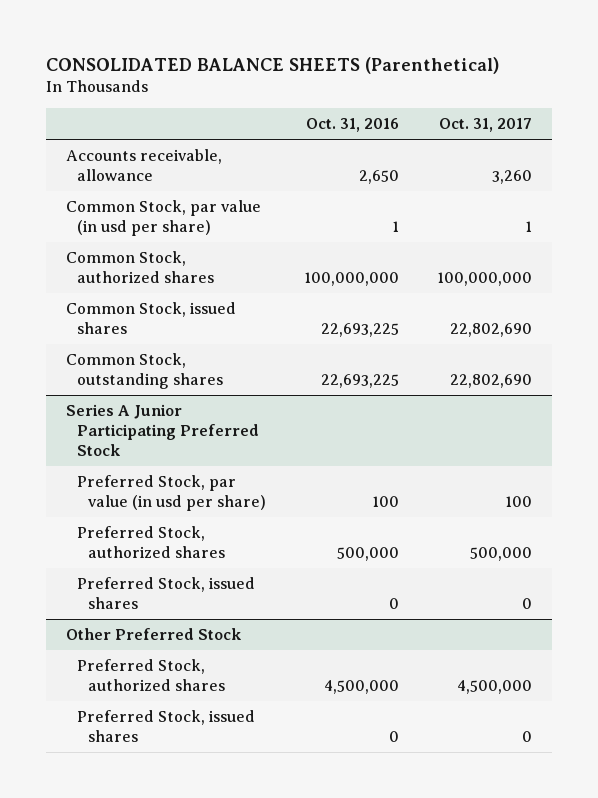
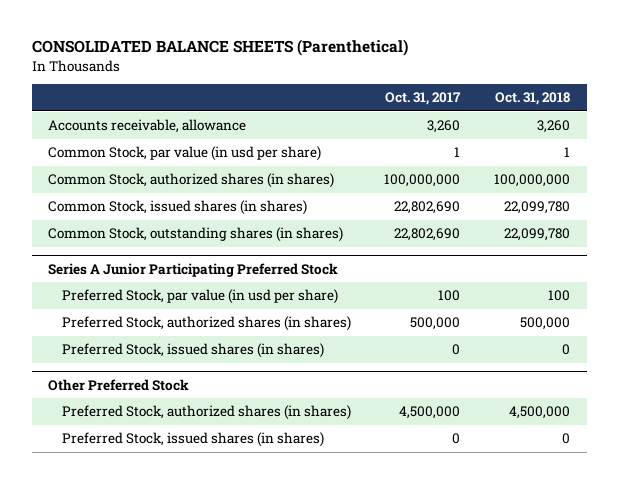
- | Oct. 31, 2016 | Oct. 31, 2017
+ | Oct. 31, 2017 | Oct. 31, 2018
- Common Stock, authorized shares | 100,000,000 | 100,000,000
- Common Stock, issued shares | 22,693,225 | 22,802,690
- Common Stock, outstanding shares | 22,693,225 | 22,802,690
+ Common Stock, authorized shares (in shares) | 100,000,000 | 100,000,000
+ Common Stock, issued shares (in shares) | 22,802,690 | 22,099,780
+ Common Stock, outstanding shares (in shares) | 22,802,690 | 22,099,780
@ Series A Junior Participating Preferred Stock
- Preferred Stock, authorized shares | 500,000 | 500,000
- Preferred Stock, issued shares | 0 | 0
+ Preferred Stock, authorized shares (in shares) | 500,000 | 500,000
+ Preferred Stock, issued shares (in shares) | 0 | 0
@ Other Preferred Stock
- Preferred Stock, authorized shares | 4,500,000 | 4,500,000
- Preferred Stock, issued shares | 0 | 0
+ Preferred Stock, authorized shares (in shares) | 4,500,000 | 4,500,000
+ Preferred Stock, issued shares (in shares) | 0 | 0

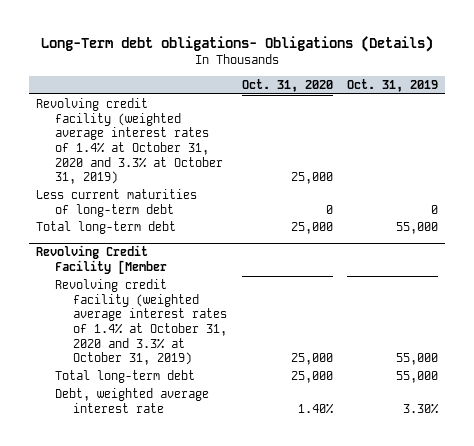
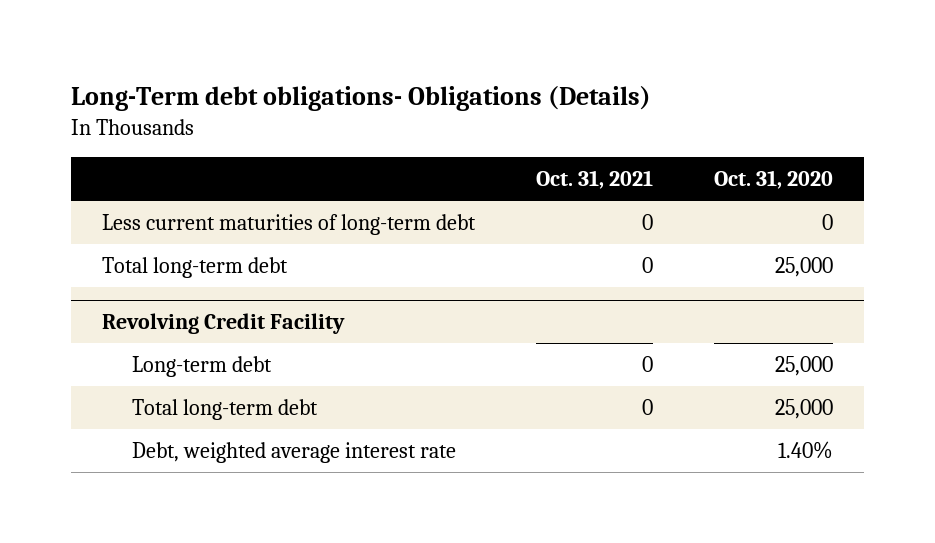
- | Oct. 31, 2020 | Oct. 31, 2019
+ | Oct. 31, 2021 | Oct. 31, 2020
- Revolving credit facility (weighted average interest rates of 1.4% at October 31, 2020 and 3.3% at October 31, 2019) | 25,000 |
- Revolving Credit Facility [Member
- Revolving credit facility (weighted average interest rates of 1.4% at October 31, 2020 and 3.3% at October 31, 2019) | 25,000 | 55,000
+ Revolving Credit Facility
+ Long-term debt | 0 | 25,000

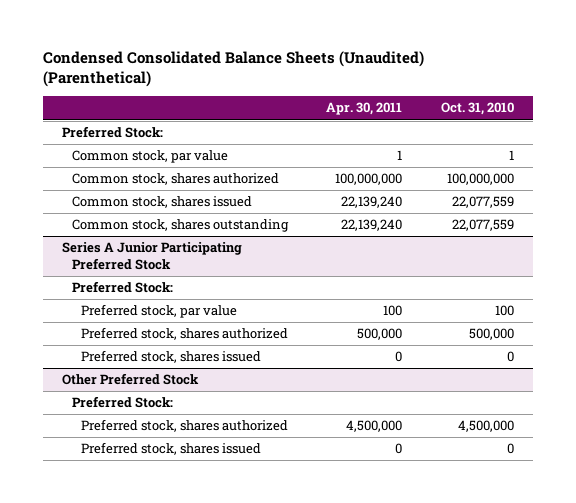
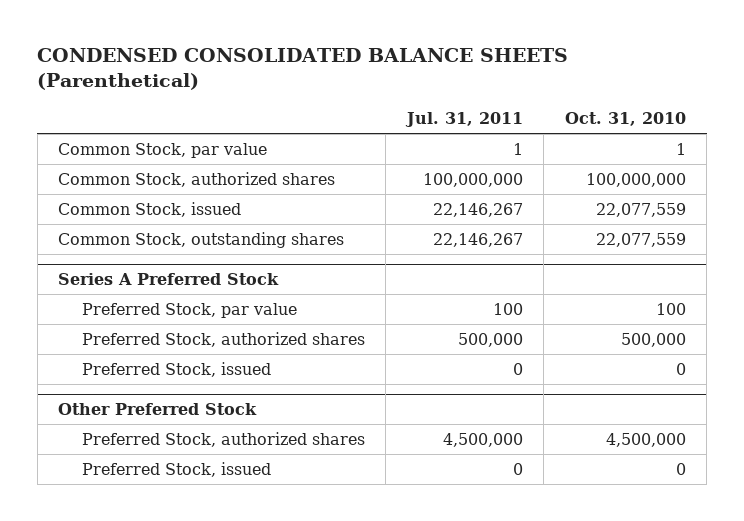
- Condensed Consolidated Balance Sheets (Unaudited) (Parenthetical)
+ CONDENSED CONSOLIDATED BALANCE SHEETS (Parenthetical)
- | Apr. 30, 2011 | Oct. 31, 2010
+ | Jul. 31, 2011 | Oct. 31, 2010
- Preferred Stock:
- Common stock, par value | 1 | 1
- Common stock, shares authorized | 100,000,000 | 100,000,000
- Common stock, shares issued | 22,139,240 | 22,077,559
- Common stock, shares outstanding | 22,139,240 | 22,077,559
- Series A Junior Participating Preferred Stock
- Preferred Stock:
- Preferred stock, par value | 100 | 100
- Preferred stock, shares authorized | 500,000 | 500,000
- Preferred stock, shares issued | 0 | 0
+ Common Stock, par value | 1 | 1
+ Common Stock, authorized shares | 100,000,000 | 100,000,000
+ Common Stock, issued | 22,146,267 | 22,077,559
+ Common Stock, outstanding shares | 22,146,267 | 22,077,559
+ Series A Preferred Stock
+ Preferred Stock, par value | 100 | 100
+ Preferred Stock, authorized shares | 500,000 | 500,000
+ Preferred Stock, issued | 0 | 0
@ Other Preferred Stock
- Preferred Stock:
- Preferred stock, shares authorized | 4,500,000 | 4,500,000
- Preferred stock, shares issued | 0 | 0
+ Preferred Stock, authorized shares | 4,500,000 | 4,500,000
+ Preferred Stock, issued | 0 | 0

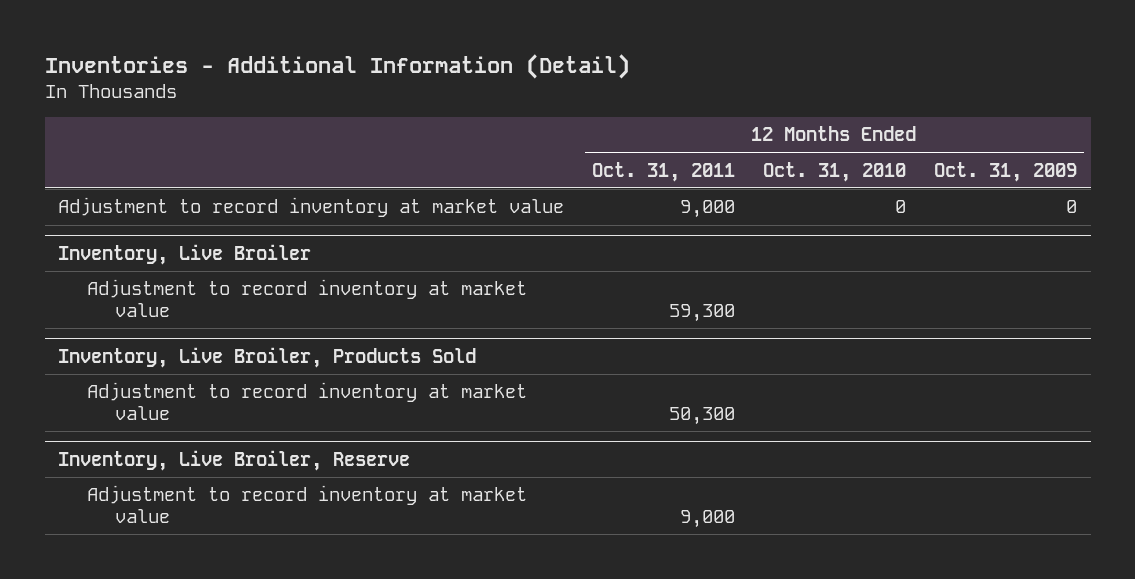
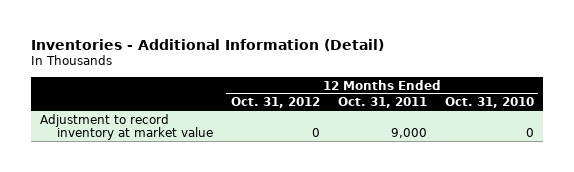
- | 12 Months Ended Oct. 31, 2011 | 12 Months Ended Oct. 31, 2010 | 12 Months Ended Oct. 31, 2009
+ | 12 Months Ended Oct. 31, 2012 | 12 Months Ended Oct. 31, 2011 | 12 Months Ended Oct. 31, 2010
- Inventory, Live Broiler
- Adjustment to record inventory at market value | 59,300 | |
- Inventory, Live Broiler, Products Sold
- Adjustment to record inventory at market value | 50,300 | |
- Inventory, Live Broiler, Reserve
- Adjustment to record inventory at market value | 9,000 | |

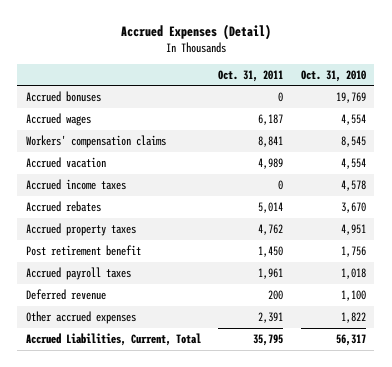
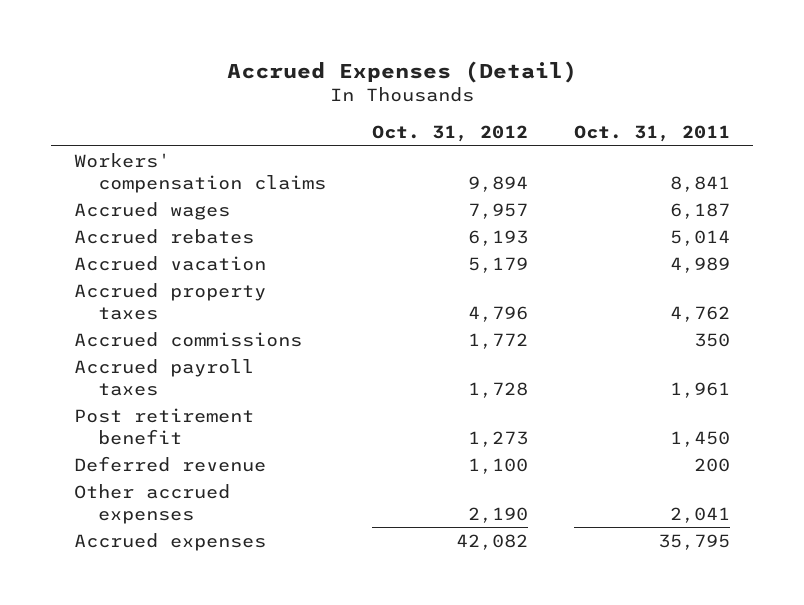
- | Oct. 31, 2011 | Oct. 31, 2010
+ | Oct. 31, 2012 | Oct. 31, 2011
- Accrued bonuses | 0 | 19,769
- Accrued income taxes | 0 | 4,578
moved down: Accrued wages | 7,957 | 6,187
moved down: Accrued vacation | 5,179 | 4,989
+ Accrued commissions | 1,772 | 350
moved down: Post retirement benefit | 1,273 | 1,450
- Other accrued expenses | 2,391 | 1,822
- Accrued Liabilities, Current, Total | 35,795 | 56,317
+ Other accrued expenses | 2,190 | 2,041
+ Accrued expenses | 42,082 | 35,795

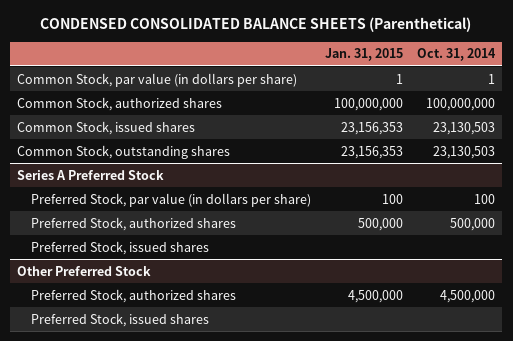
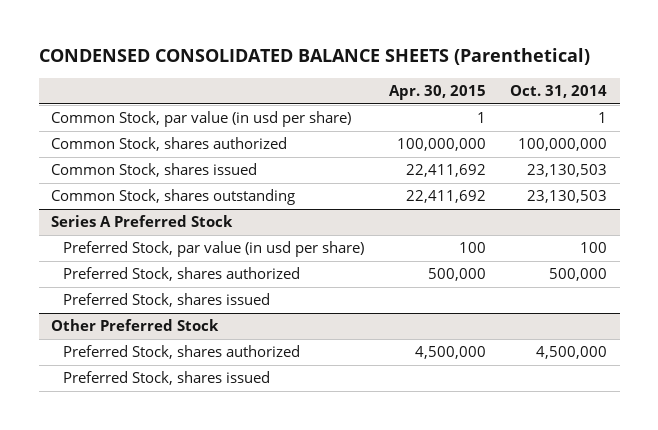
- | Jan. 31, 2015 | Oct. 31, 2014
+ | Apr. 30, 2015 | Oct. 31, 2014
- Common Stock, par value (in dollars per share) | 1 | 1
- Common Stock, authorized shares | 100,000,000 | 100,000,000
- Common Stock, issued shares | 23,156,353 | 23,130,503
- Common Stock, outstanding shares | 23,156,353 | 23,130,503
+ Common Stock, par value (in usd per share) | 1 | 1
+ Common Stock, shares authorized | 100,000,000 | 100,000,000
+ Common Stock, shares issued | 22,411,692 | 23,130,503
+ Common Stock, shares outstanding | 22,411,692 | 23,130,503
@ Series A Preferred Stock
- Preferred Stock, par value (in dollars per share) | 100 | 100
- Preferred Stock, authorized shares | 500,000 | 500,000
- Preferred Stock, issued shares
+ Preferred Stock, par value (in usd per share) | 100 | 100
+ Preferred Stock, shares authorized | 500,000 | 500,000
+ Preferred Stock, shares issued
@ Other Preferred Stock
- Preferred Stock, authorized shares | 4,500,000 | 4,500,000
- Preferred Stock, issued shares
+ Preferred Stock, shares authorized | 4,500,000 | 4,500,000
+ Preferred Stock, shares issued

